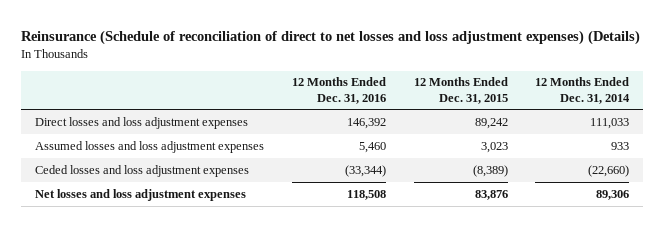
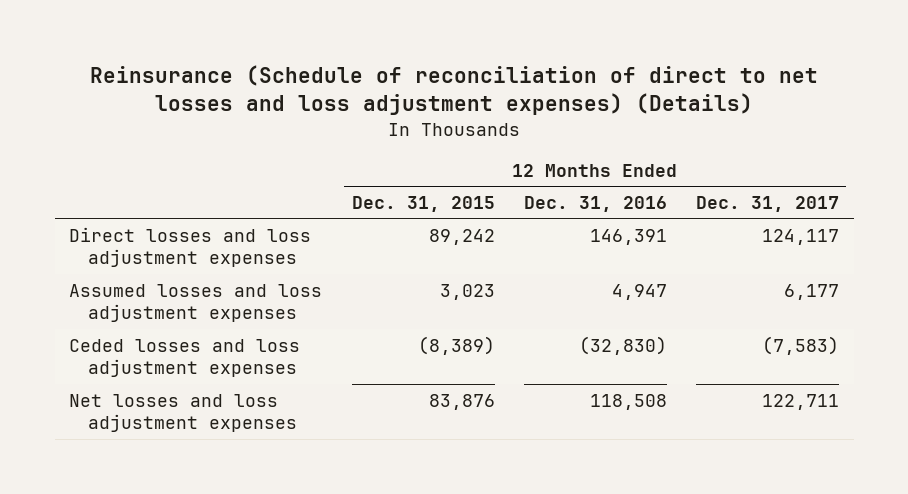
- | 12 Months Ended Dec. 31, 2016 | 12 Months Ended Dec. 31, 2015 | 12 Months Ended Dec. 31, 2014
+ | 12 Months Ended Dec. 31, 2015 | 12 Months Ended Dec. 31, 2016 | 12 Months Ended Dec. 31, 2017
- Direct losses and loss adjustment expenses | 146,392 | 89,242 | 111,033
- Assumed losses and loss adjustment expenses | 5,460 | 3,023 | 933
- Ceded losses and loss adjustment expenses | (33,344) | (8,389) | (22,660)
+ Direct losses and loss adjustment expenses | 89,242 | 146,391 | 124,117
+ Assumed losses and loss adjustment expenses | 3,023 | 4,947 | 6,177
+ Ceded losses and loss adjustment expenses | (8,389) | (32,830) | (7,583)

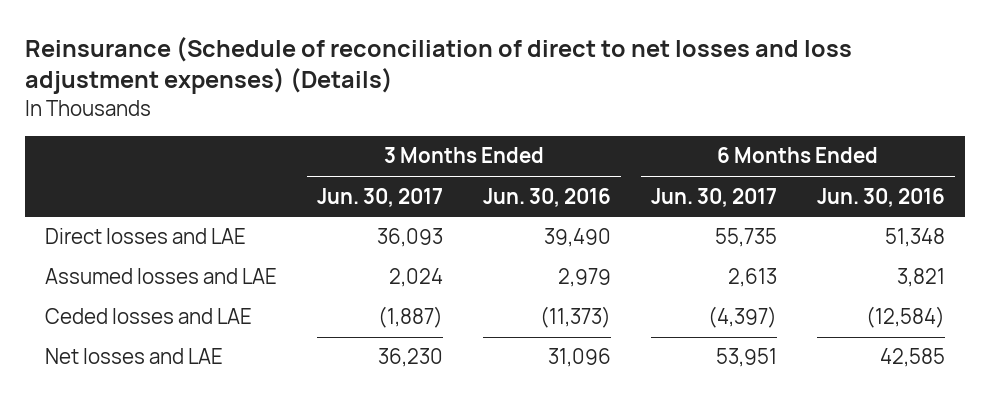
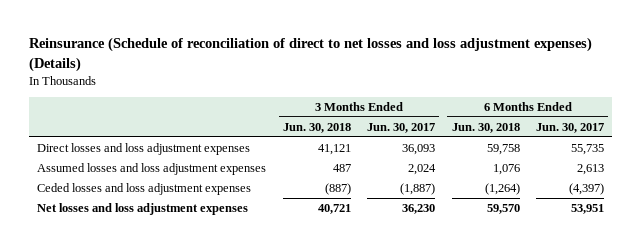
- | 3 Months Ended Jun. 30, 2017 | 3 Months Ended Jun. 30, 2016 | 6 Months Ended Jun. 30, 2017 | 6 Months Ended Jun. 30, 2016
+ | 3 Months Ended Jun. 30, 2018 | 3 Months Ended Jun. 30, 2017 | 6 Months Ended Jun. 30, 2018 | 6 Months Ended Jun. 30, 2017
- Direct losses and LAE | 36,093 | 39,490 | 55,735 | 51,348
- Assumed losses and LAE | 2,024 | 2,979 | 2,613 | 3,821
- Ceded losses and LAE | (1,887) | (11,373) | (4,397) | (12,584)
- Net losses and LAE | 36,230 | 31,096 | 53,951 | 42,585
+ Direct losses and loss adjustment expenses | 41,121 | 36,093 | 59,758 | 55,735
+ Assumed losses and loss adjustment expenses | 487 | 2,024 | 1,076 | 2,613
+ Ceded losses and loss adjustment expenses | (887) | (1,887) | (1,264) | (4,397)
+ Net losses and loss adjustment expenses | 40,721 | 36,230 | 59,570 | 53,951

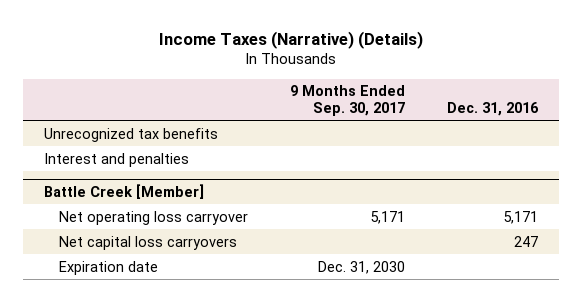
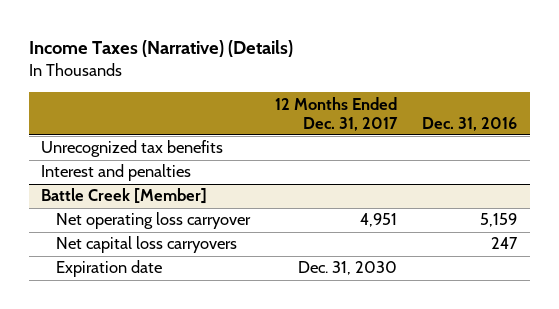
- | 9 Months Ended Sep. 30, 2017 | Dec. 31, 2016
+ | 12 Months Ended Dec. 31, 2017 | Dec. 31, 2016
@ Battle Creek [Member]
- Net operating loss carryover | 5,171 | 5,171
+ Net operating loss carryover | 4,951 | 5,159

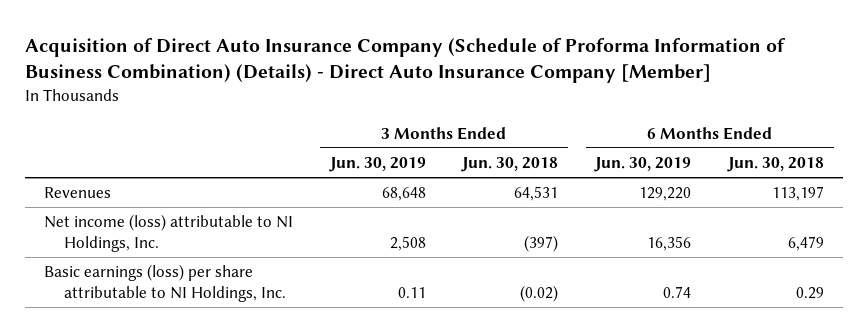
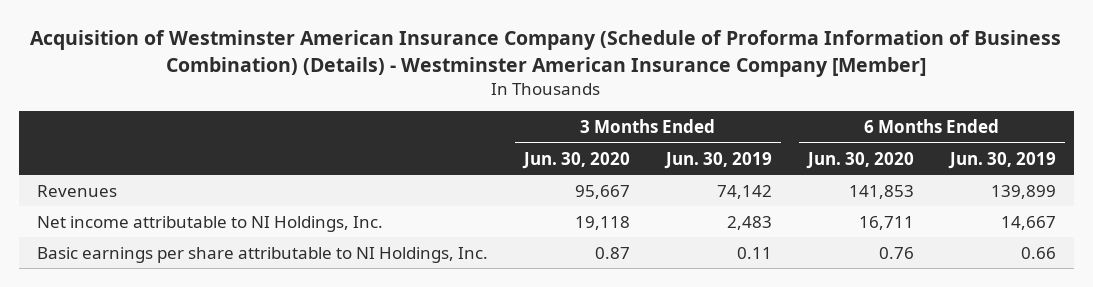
- Acquisition of Direct Auto Insurance Company (Schedule of Proforma Information of Business Combination) (Details) - Direct Auto Insurance Company [Member]
+ Acquisition of Westminster American Insurance Company (Schedule of Proforma Information of Business Combination) (Details) - Westminster American Insurance Company [Member]
- | 3 Months Ended Jun. 30, 2019 | 3 Months Ended Jun. 30, 2018 | 6 Months Ended Jun. 30, 2019 | 6 Months Ended Jun. 30, 2018
+ | 3 Months Ended Jun. 30, 2020 | 3 Months Ended Jun. 30, 2019 | 6 Months Ended Jun. 30, 2020 | 6 Months Ended Jun. 30, 2019
- Revenues | 68,648 | 64,531 | 129,220 | 113,197
- Net income (loss) attributable to NI Holdings, Inc. | 2,508 | (397) | 16,356 | 6,479
- Basic earnings (loss) per share attributable to NI Holdings, Inc. | 0.11 | (0.02) | 0.74 | 0.29
+ Revenues | 95,667 | 74,142 | 141,853 | 139,899
+ Net income attributable to NI Holdings, Inc. | 19,118 | 2,483 | 16,711 | 14,667
+ Basic earnings per share attributable to NI Holdings, Inc. | 0.87 | 0.11 | 0.76 | 0.66

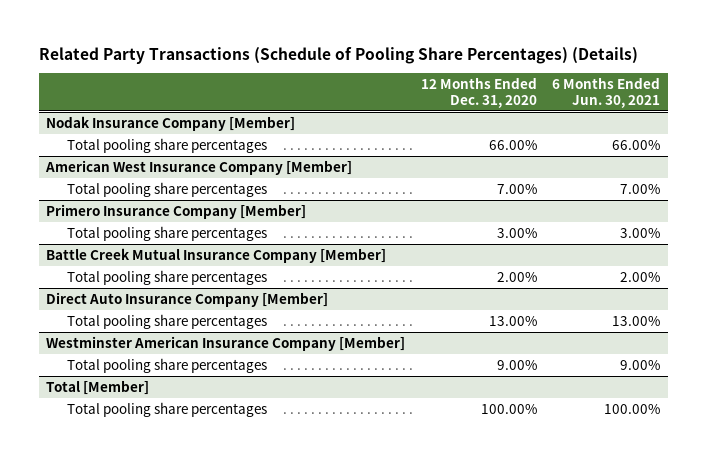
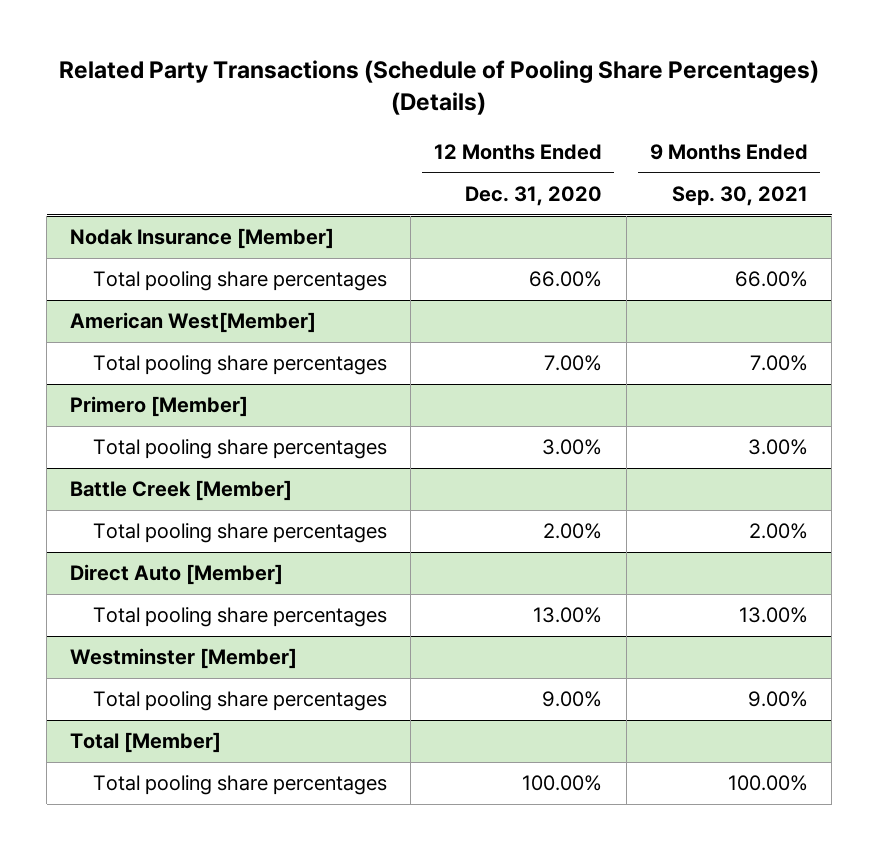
- | 12 Months Ended Dec. 31, 2020 | 6 Months Ended Jun. 30, 2021
+ | 12 Months Ended Dec. 31, 2020 | 9 Months Ended Sep. 30, 2021
- Nodak Insurance Company [Member]
+ Nodak Insurance [Member]
- American West Insurance Company [Member]
+ American West[Member]
- Primero Insurance Company [Member]
+ Primero [Member]
- Battle Creek Mutual Insurance Company [Member]
+ Battle Creek [Member]
- Direct Auto Insurance Company [Member]
+ Direct Auto [Member]
- Westminster American Insurance Company [Member]
+ Westminster [Member]

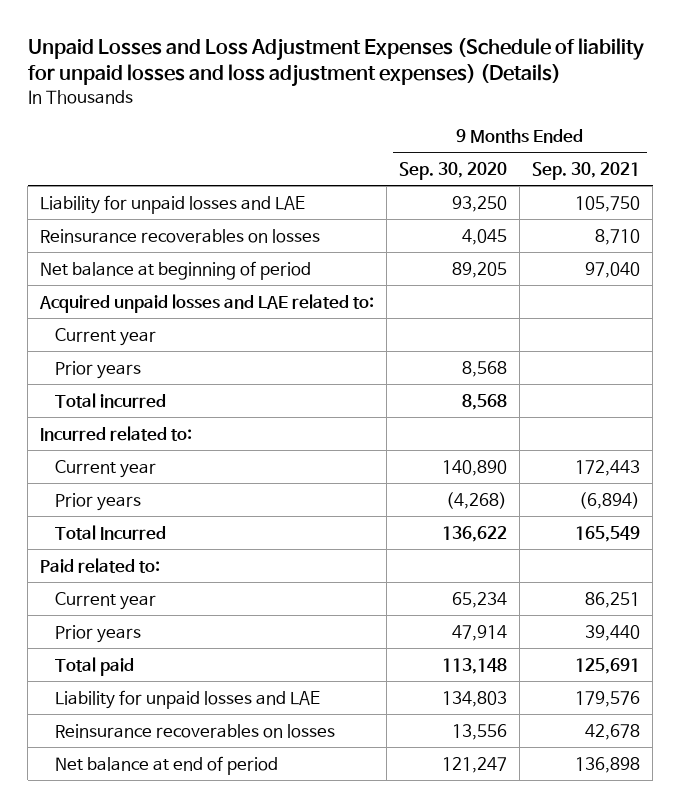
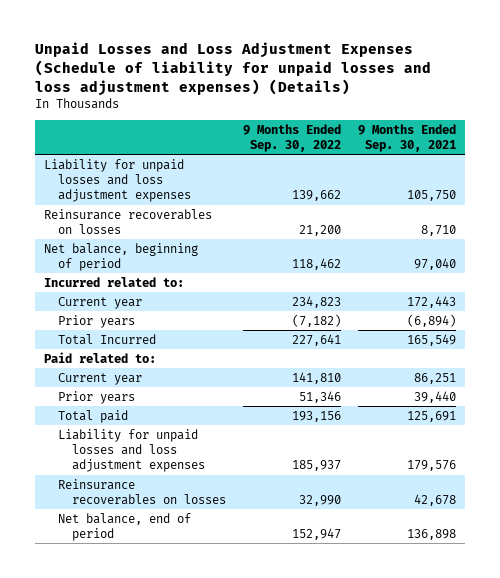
- | 9 Months Ended Sep. 30, 2020 | 9 Months Ended Sep. 30, 2021
+ | 9 Months Ended Sep. 30, 2022 | 9 Months Ended Sep. 30, 2021
- Liability for unpaid losses and LAE | 93,250 | 105,750
+ Liability for unpaid losses and loss adjustment expenses | 139,662 | 105,750
- Net balance at beginning of period | 89,205 | 97,040
- Acquired unpaid losses and LAE related to:
- Current year
- Prior years | 8,568 |
- Total incurred | 8,568 |
+ Net balance, beginning of period | 118,462 | 97,040
- Liability for unpaid losses and LAE | 134,803 | 179,576
+ Liability for unpaid losses and loss adjustment expenses | 185,937 | 179,576
- Net balance at end of period | 121,247 | 136,898
+ Net balance, end of period | 152,947 | 136,898

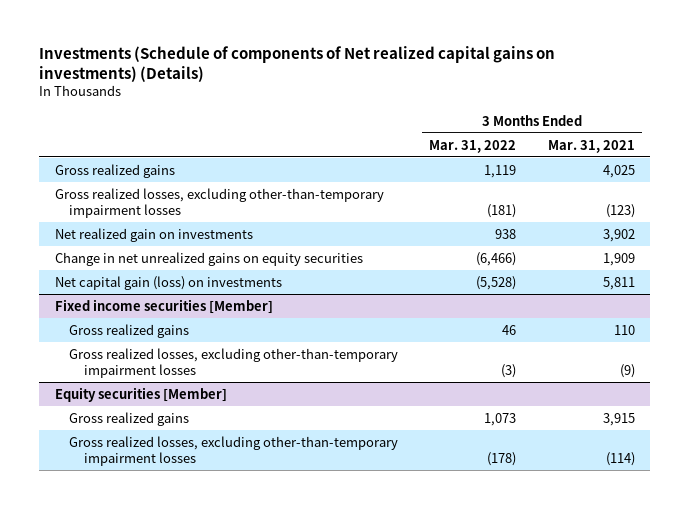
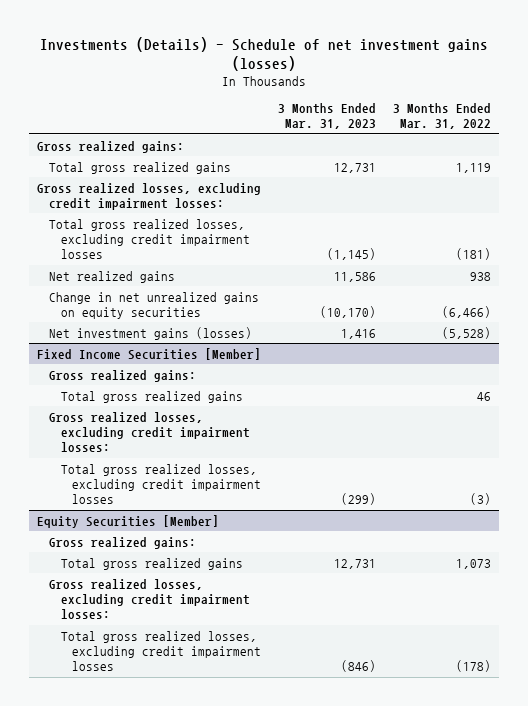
- Investments (Schedule of components of Net realized capital gains on investments) (Details)
+ Investments (Details) - Schedule of net investment gains (losses)
- | 3 Months Ended Mar. 31, 2022 | 3 Months Ended Mar. 31, 2021
+ | 3 Months Ended Mar. 31, 2023 | 3 Months Ended Mar. 31, 2022
- Gross realized gains | 1,119 | 4,025
- Gross realized losses, excluding other-than-temporary impairment losses | (181) | (123)
- Net realized gain on investments | 938 | 3,902
+ Gross realized gains:
+ Total gross realized gains | 12,731 | 1,119
+ Gross realized losses, excluding credit impairment losses:
+ Total gross realized losses, excluding credit impairment losses | (1,145) | (181)
+ Net realized gains | 11,586 | 938
- Net capital gain (loss) on investments | (5,528) | 5,811
- Fixed income securities [Member]
- Gross realized gains | 46 | 110
- Gross realized losses, excluding other-than-temporary impairment losses | (3) | (9)
- Equity securities [Member]
- Gross realized gains | 1,073 | 3,915
- Gross realized losses, excluding other-than-temporary impairment losses | (178) | (114)
+ Net investment gains (losses) | 1,416 | (5,528)
+ Fixed Income Securities [Member]
+ Gross realized gains:
+ Total gross realized gains | | 46
+ Gross realized losses, excluding credit impairment losses:
+ Total gross realized losses, excluding credit impairment losses | (299) | (3)
+ Equity Securities [Member]
+ Gross realized gains:
+ Total gross realized gains | 12,731 | 1,073
+ Gross realized losses, excluding credit impairment losses:
+ Total gross realized losses, excluding credit impairment losses | (846) | (178)

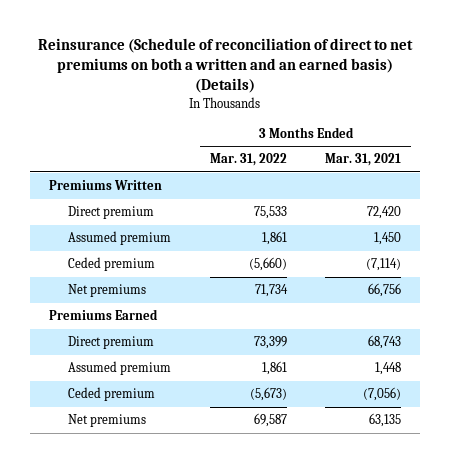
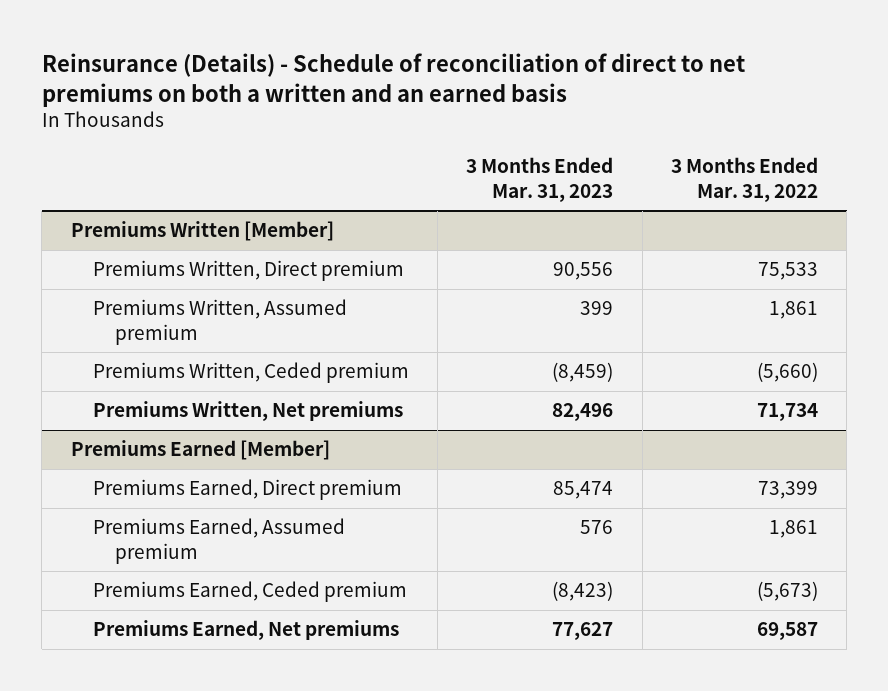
- Reinsurance (Schedule of reconciliation of direct to net premiums on both a written and an earned basis) (Details)
+ Reinsurance (Details) - Schedule of reconciliation of direct to net premiums on both a written and an earned basis
- | 3 Months Ended Mar. 31, 2022 | 3 Months Ended Mar. 31, 2021
+ | 3 Months Ended Mar. 31, 2023 | 3 Months Ended Mar. 31, 2022
- Premiums Written
- Direct premium | 75,533 | 72,420
- Assumed premium | 1,861 | 1,450
- Ceded premium | (5,660) | (7,114)
- Net premiums | 71,734 | 66,756
- Premiums Earned
- Direct premium | 73,399 | 68,743
- Assumed premium | 1,861 | 1,448
- Ceded premium | (5,673) | (7,056)
- Net premiums | 69,587 | 63,135
+ Premiums Written [Member]
+ Premiums Written, Direct premium | 90,556 | 75,533
+ Premiums Written, Assumed premium | 399 | 1,861
+ Premiums Written, Ceded premium | (8,459) | (5,660)
+ Premiums Written, Net premiums | 82,496 | 71,734
+ Premiums Earned [Member]
+ Premiums Earned, Direct premium | 85,474 | 73,399
+ Premiums Earned, Assumed premium | 576 | 1,861
+ Premiums Earned, Ceded premium | (8,423) | (5,673)
+ Premiums Earned, Net premiums | 77,627 | 69,587

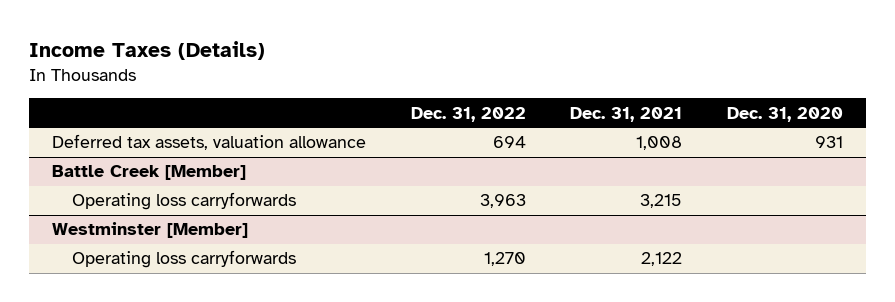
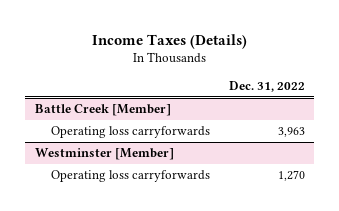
- | Dec. 31, 2022 | Dec. 31, 2021 | Dec. 31, 2020
+ | Dec. 31, 2022
- Deferred tax assets, valuation allowance | 694 | 1,008 | 931

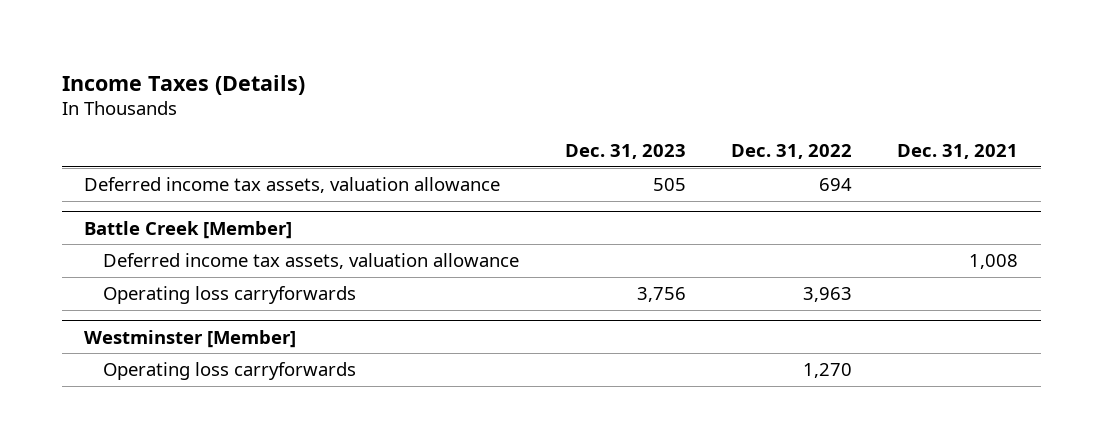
- | Dec. 31, 2022
+ | Dec. 31, 2023 | Dec. 31, 2022 | Dec. 31, 2021
+ Deferred income tax assets, valuation allowance | 505 | 694 |
@ Battle Creek [Member]
+ Deferred income tax assets, valuation allowance | | | 1,008

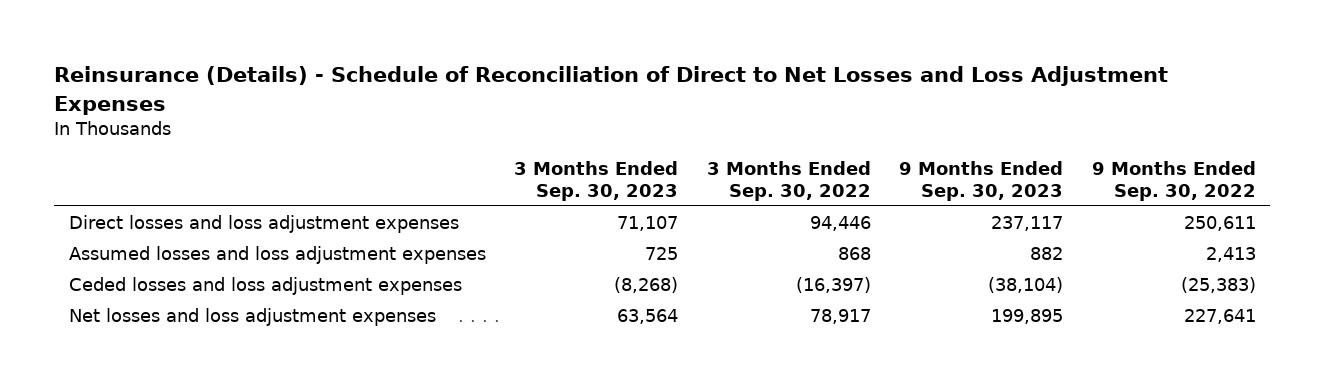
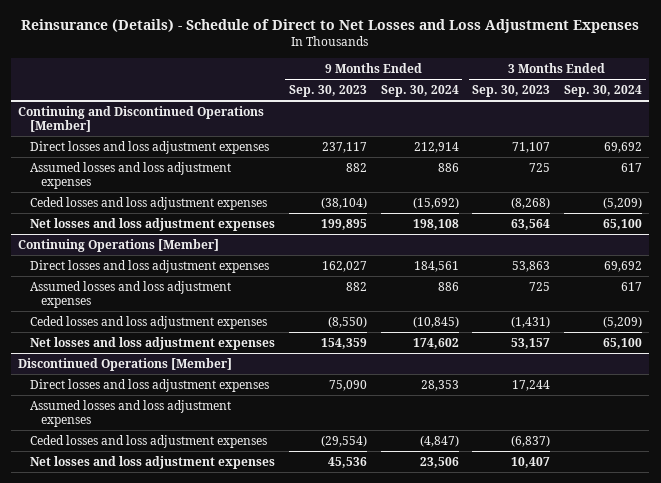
- Reinsurance (Details) - Schedule of Reconciliation of Direct to Net Losses and Loss Adjustment Expenses
+ Reinsurance (Details) - Schedule of Direct to Net Losses and Loss Adjustment Expenses
- | 3 Months Ended Sep. 30, 2023 | 3 Months Ended Sep. 30, 2022 | 9 Months Ended Sep. 30, 2023 | 9 Months Ended Sep. 30, 2022
+ | 9 Months Ended Sep. 30, 2023 | 9 Months Ended Sep. 30, 2024 | 3 Months Ended Sep. 30, 2023 | 3 Months Ended Sep. 30, 2024
+ Continuing and Discontinued Operations [Member]
+ Continuing Operations [Member]
+ Direct losses and loss adjustment expenses | 162,027 | 184,561 | 53,863 | 69,692
+ Assumed losses and loss adjustment expenses | 882 | 886 | 725 | 617
+ Ceded losses and loss adjustment expenses | (8,550) | (10,845) | (1,431) | (5,209)
+ Net losses and loss adjustment expenses | 154,359 | 174,602 | 53,157 | 65,100
+ Discontinued Operations [Member]
+ Direct losses and loss adjustment expenses | 75,090 | 28,353 | 17,244 |
+ Assumed losses and loss adjustment expenses
+ Ceded losses and loss adjustment expenses | (29,554) | (4,847) | (6,837) |
+ Net losses and loss adjustment expenses | 45,536 | 23,506 | 10,407 |

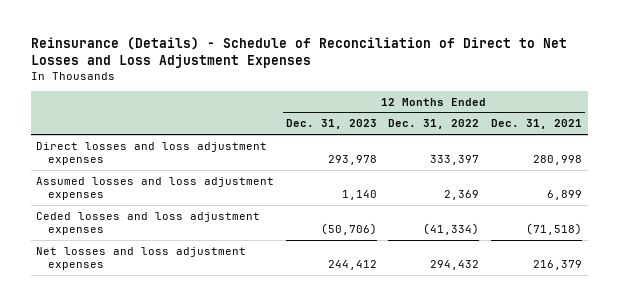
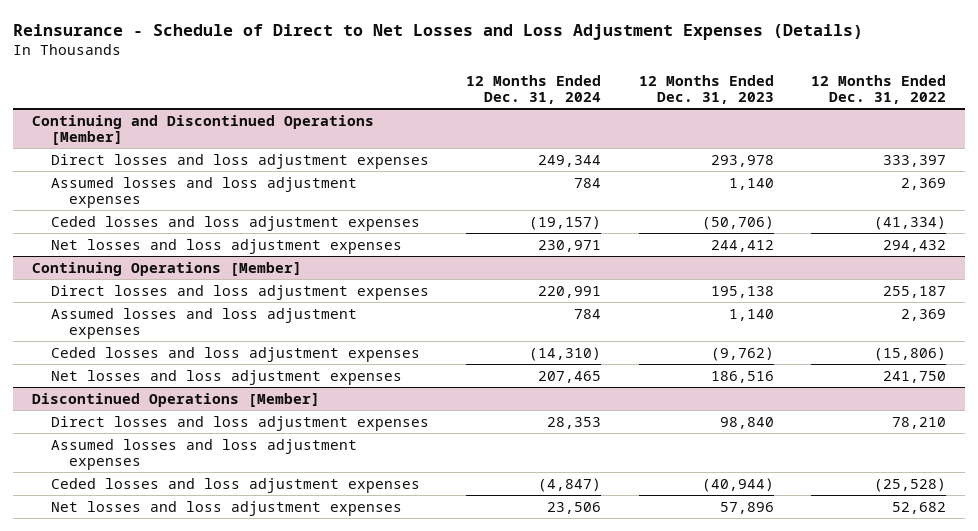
- Reinsurance (Details) - Schedule of Reconciliation of Direct to Net Losses and Loss Adjustment Expenses
+ Reinsurance - Schedule of Direct to Net Losses and Loss Adjustment Expenses (Details)
- | 12 Months Ended Dec. 31, 2023 | 12 Months Ended Dec. 31, 2022 | 12 Months Ended Dec. 31, 2021
+ | 12 Months Ended Dec. 31, 2024 | 12 Months Ended Dec. 31, 2023 | 12 Months Ended Dec. 31, 2022
+ Continuing and Discontinued Operations [Member]
+ Continuing Operations [Member]
+ Direct losses and loss adjustment expenses | 220,991 | 195,138 | 255,187
+ Assumed losses and loss adjustment expenses | 784 | 1,140 | 2,369
+ Ceded losses and loss adjustment expenses | (14,310) | (9,762) | (15,806)
+ Net losses and loss adjustment expenses | 207,465 | 186,516 | 241,750
+ Discontinued Operations [Member]
+ Direct losses and loss adjustment expenses | 28,353 | 98,840 | 78,210
+ Assumed losses and loss adjustment expenses
+ Ceded losses and loss adjustment expenses | (4,847) | (40,944) | (25,528)
+ Net losses and loss adjustment expenses | 23,506 | 57,896 | 52,682

